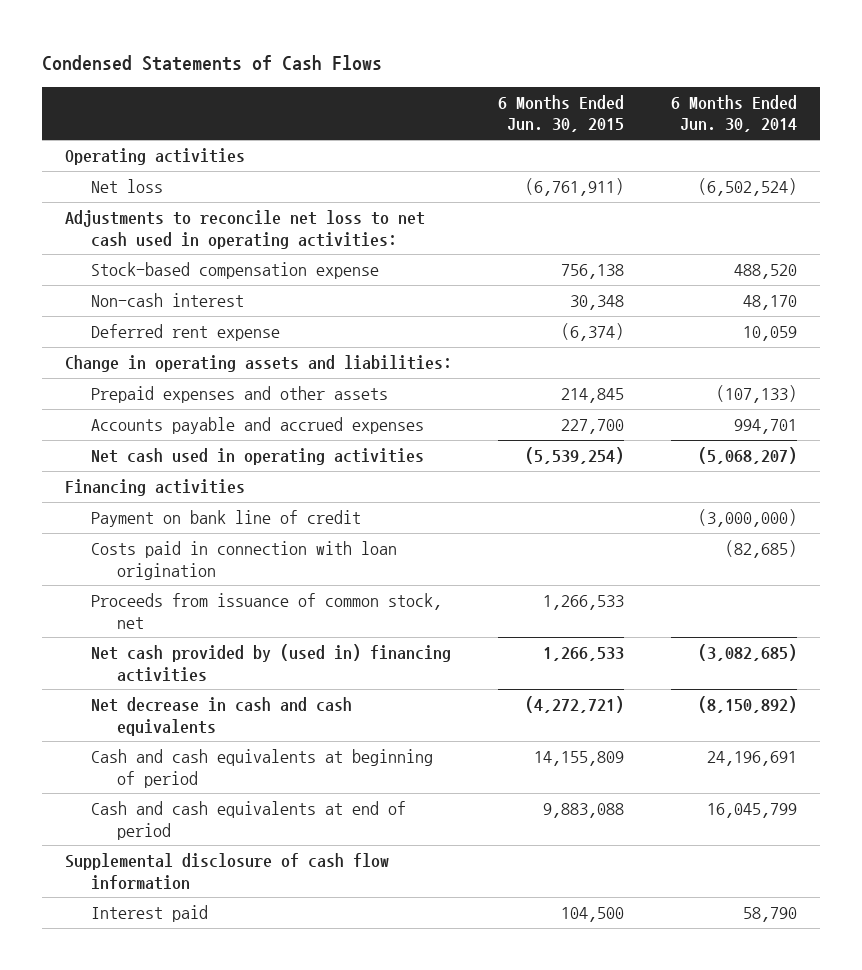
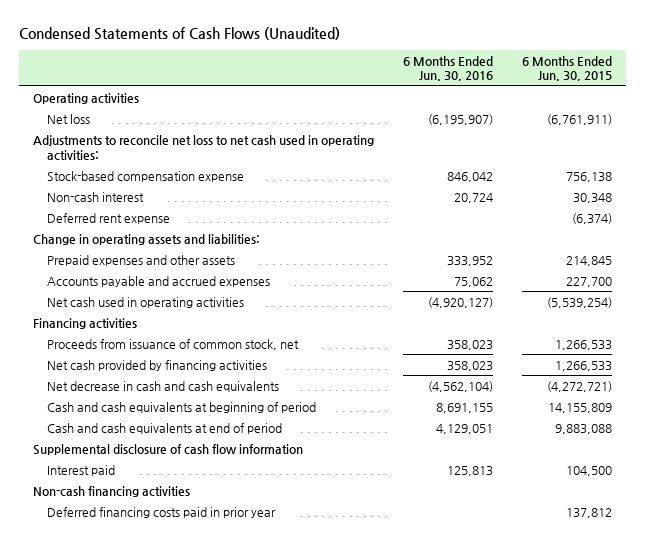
- Condensed Statements of Cash Flows
+ Condensed Statements of Cash Flows (Unaudited)
- | 6 Months Ended Jun. 30, 2015 | 6 Months Ended Jun. 30, 2014
+ | 6 Months Ended Jun. 30, 2016 | 6 Months Ended Jun. 30, 2015
- Payment on bank line of credit | | (3,000,000)
- Costs paid in connection with loan origination | | (82,685)
- Net cash provided by (used in) financing activities | 1,266,533 | (3,082,685)
+ Net cash provided by financing activities | 358,023 | 1,266,533
+ Non-cash financing activities
+ Deferred financing costs paid in prior year | | 137,812

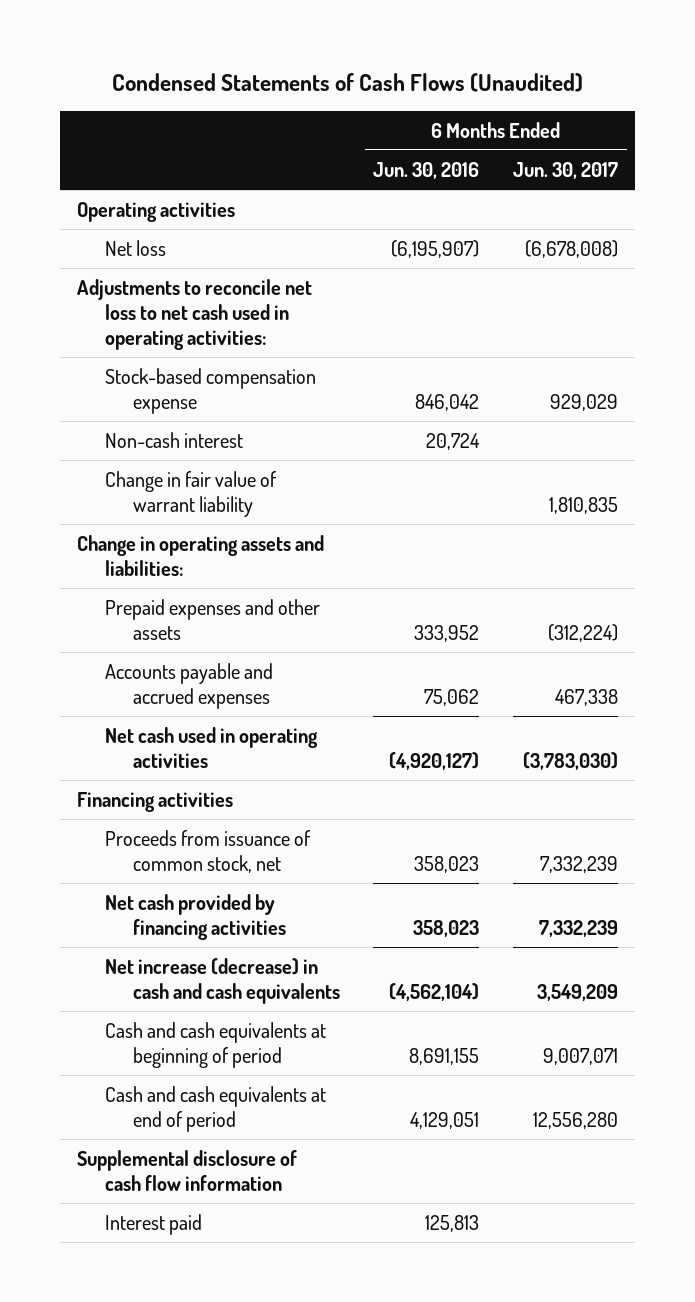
- | 6 Months Ended Jun. 30, 2016 | 6 Months Ended Jun. 30, 2015
+ | 6 Months Ended Jun. 30, 2016 | 6 Months Ended Jun. 30, 2017
- Deferred rent expense | | (6,374)
+ Change in fair value of warrant liability | | 1,810,835
- Net decrease in cash and cash equivalents | (4,562,104) | (4,272,721)
+ Net increase (decrease) in cash and cash equivalents | (4,562,104) | 3,549,209
- Non-cash financing activities
- Deferred financing costs paid in prior year | | 137,812

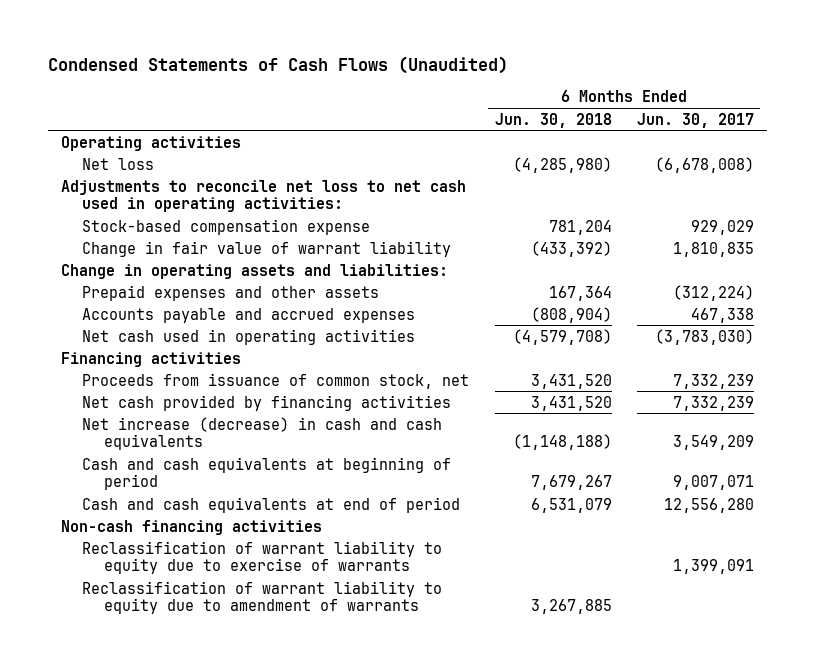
- | 6 Months Ended Jun. 30, 2016 | 6 Months Ended Jun. 30, 2017
+ | 6 Months Ended Jun. 30, 2018 | 6 Months Ended Jun. 30, 2017
- Non-cash interest | 20,724 |
- Supplemental disclosure of cash flow information
- Interest paid | 125,813 |
+ Non-cash financing activities
+ Reclassification of warrant liability to equity due to exercise of warrants | | 1,399,091
+ Reclassification of warrant liability to equity due to amendment of warrants | 3,267,885 |

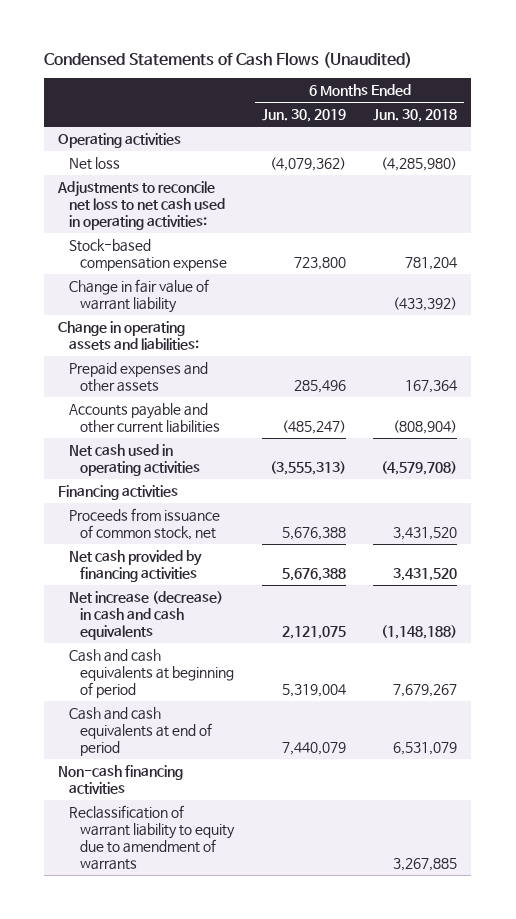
- | 6 Months Ended Jun. 30, 2018 | 6 Months Ended Jun. 30, 2017
+ | 6 Months Ended Jun. 30, 2019 | 6 Months Ended Jun. 30, 2018
- Accounts payable and accrued expenses | (808,904) | 467,338
+ Accounts payable and other current liabilities | (485,247) | (808,904)
- Reclassification of warrant liability to equity due to exercise of warrants | | 1,399,091

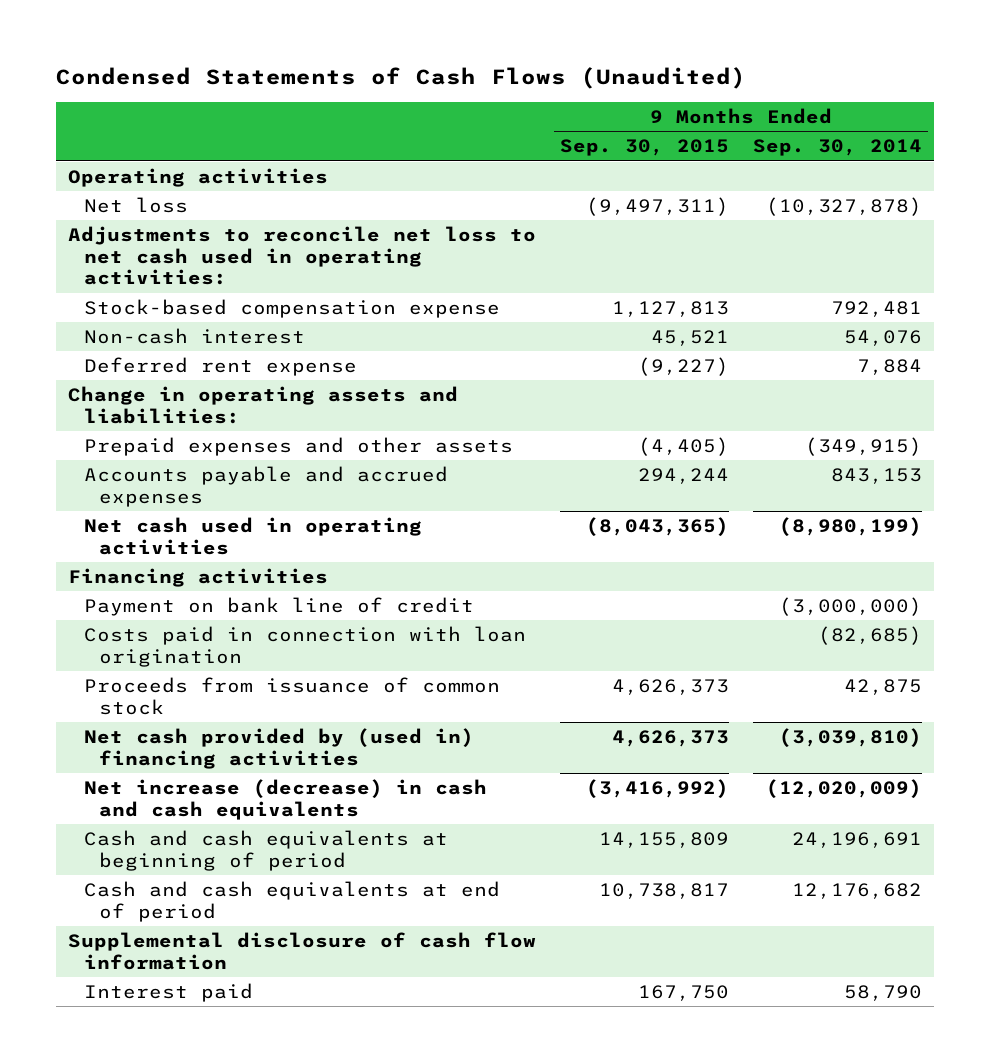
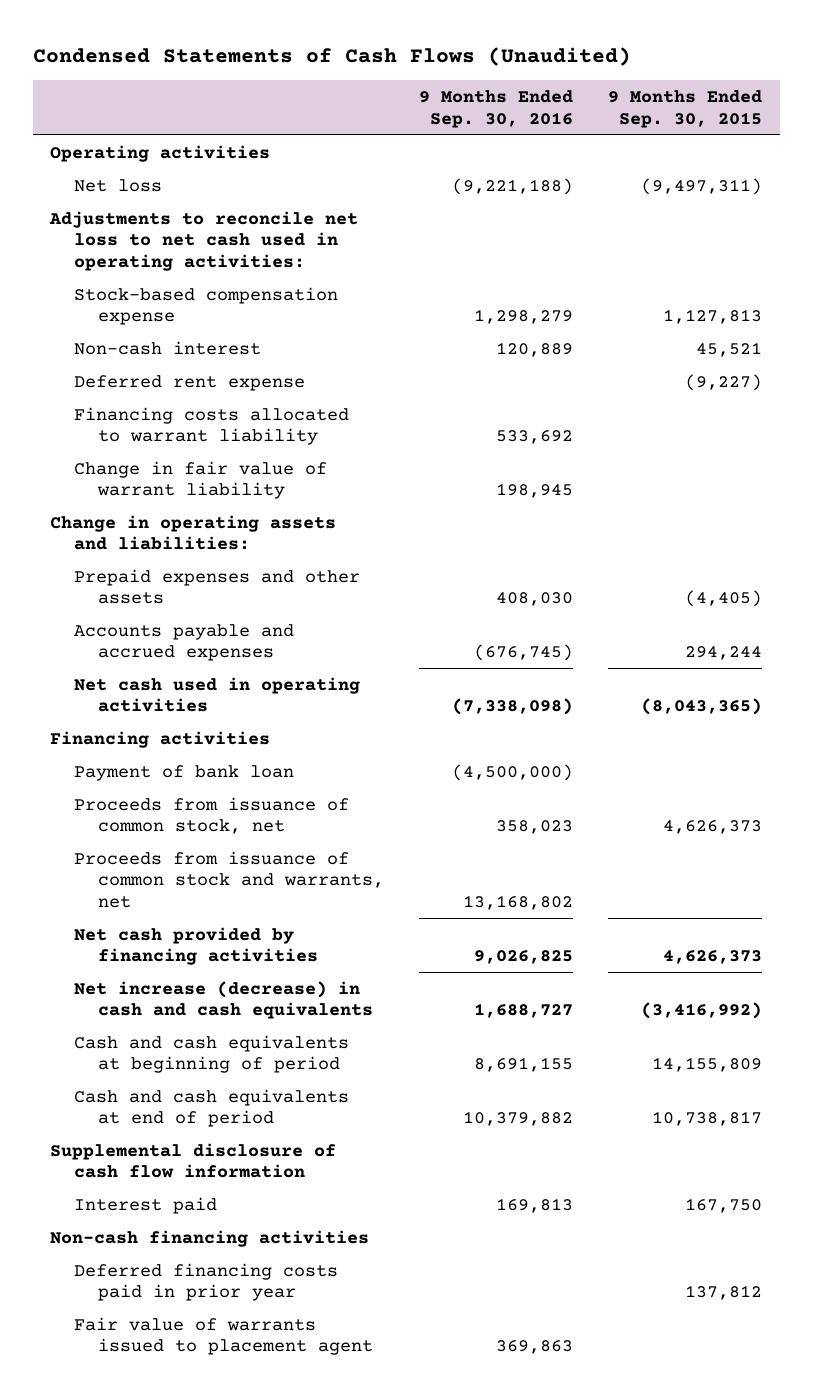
- | 9 Months Ended Sep. 30, 2015 | 9 Months Ended Sep. 30, 2014
+ | 9 Months Ended Sep. 30, 2016 | 9 Months Ended Sep. 30, 2015
+ Financing costs allocated to warrant liability | 533,692 |
+ Change in fair value of warrant liability | 198,945 |
- Payment on bank line of credit | | (3,000,000)
- Costs paid in connection with loan origination | | (82,685)
- Proceeds from issuance of common stock | 4,626,373 | 42,875
- Net cash provided by (used in) financing activities | 4,626,373 | (3,039,810)
+ Payment of bank loan | (4,500,000) |
+ Proceeds from issuance of common stock, net | 358,023 | 4,626,373
+ Proceeds from issuance of common stock and warrants, net | 13,168,802 |
+ Net cash provided by financing activities | 9,026,825 | 4,626,373
+ Non-cash financing activities
+ Deferred financing costs paid in prior year | | 137,812
+ Fair value of warrants issued to placement agent | 369,863 |

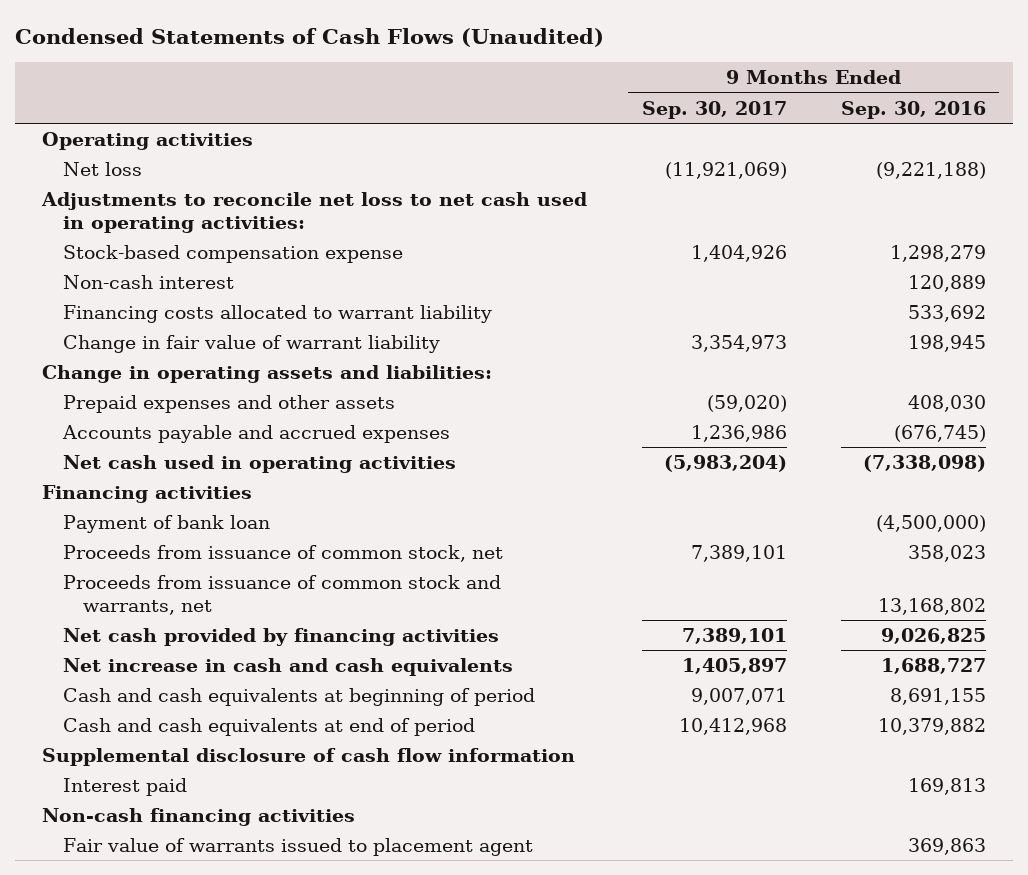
- | 9 Months Ended Sep. 30, 2016 | 9 Months Ended Sep. 30, 2015
+ | 9 Months Ended Sep. 30, 2017 | 9 Months Ended Sep. 30, 2016
- Deferred rent expense | | (9,227)
- Net increase (decrease) in cash and cash equivalents | 1,688,727 | (3,416,992)
+ Net increase in cash and cash equivalents | 1,405,897 | 1,688,727
- Deferred financing costs paid in prior year | | 137,812

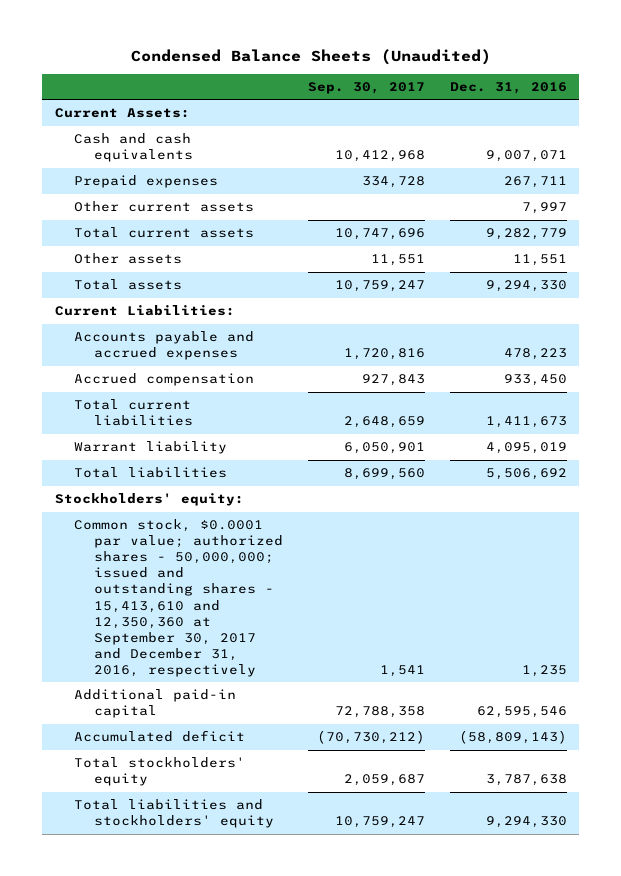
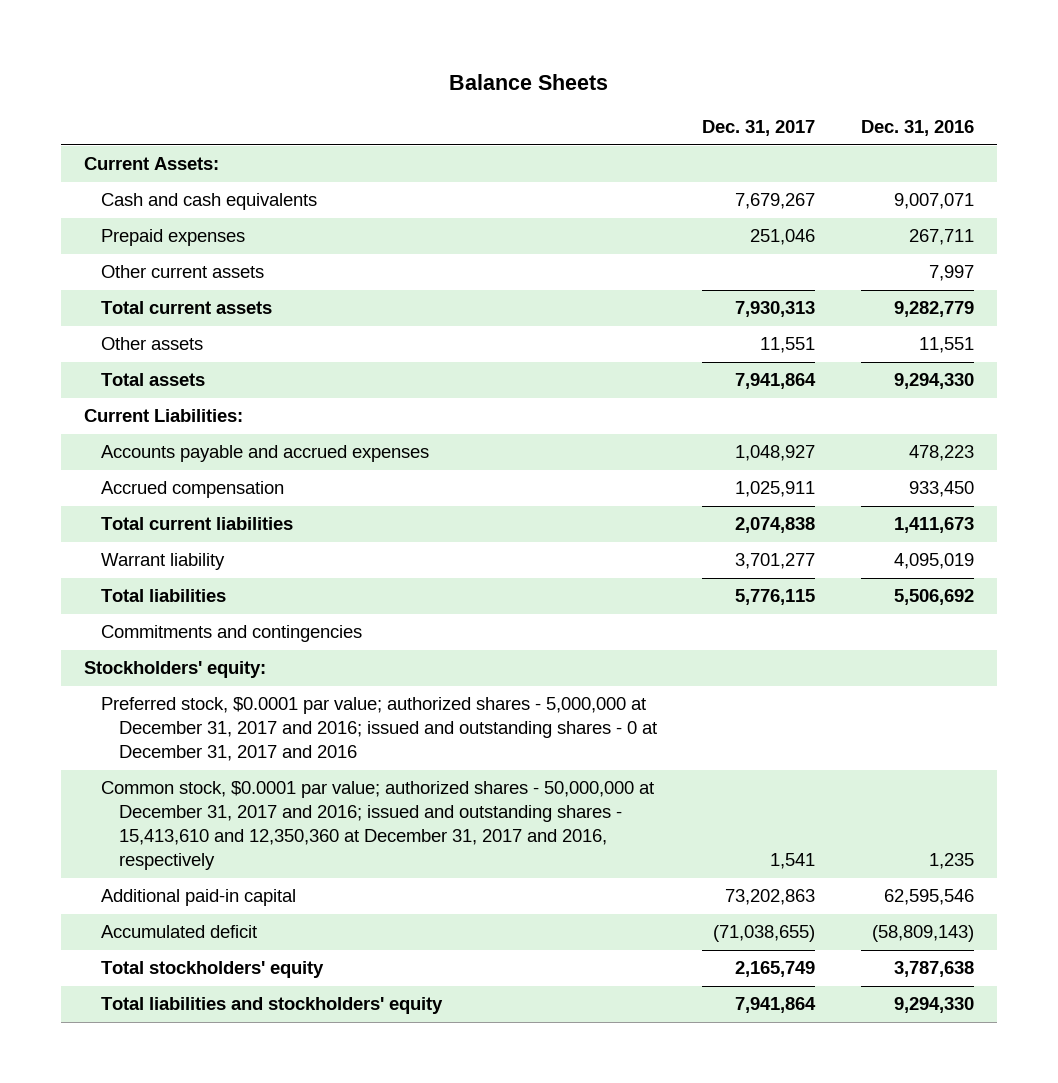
- Condensed Balance Sheets (Unaudited)
+ Balance Sheets
- | Sep. 30, 2017 | Dec. 31, 2016
+ | Dec. 31, 2017 | Dec. 31, 2016
+ Commitments and contingencies
- Common stock, $0.0001 par value; authorized shares - 50,000,000; issued and outstanding shares - 15,413,610 and 12,350,360 at September 30, 2017 and December 31, 2016, respectively | 1,541 | 1,235
+ Preferred stock, $0.0001 par value; authorized shares - 5,000,000 at December 31, 2017 and 2016; issued and outstanding shares - 0 at December 31, 2017 and 2016
+ Common stock, $0.0001 par value; authorized shares - 50,000,000 at December 31, 2017 and 2016; issued and outstanding shares - 15,413,610 and 12,350,360 at December 31, 2017 and 2016, respectively | 1,541 | 1,235

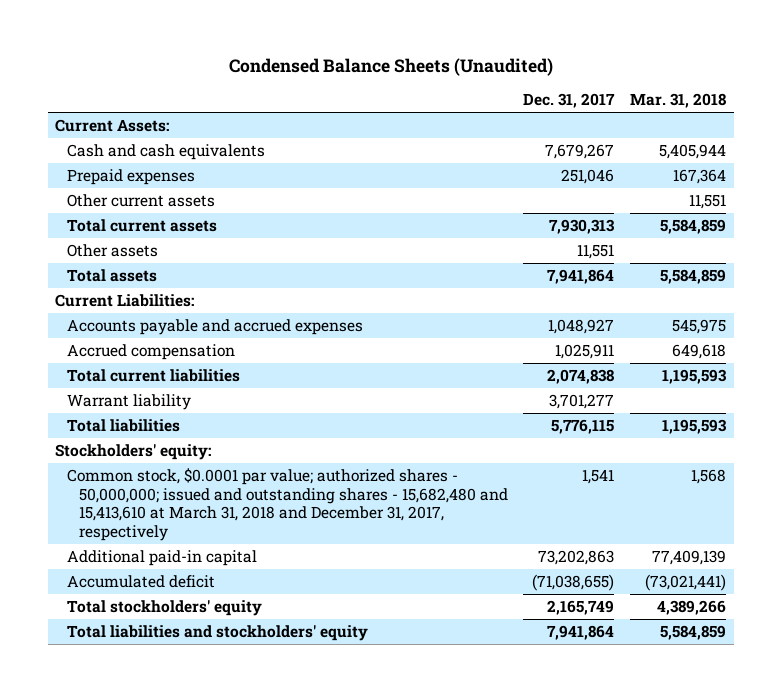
- Balance Sheets
+ Condensed Balance Sheets (Unaudited)
- | Dec. 31, 2017 | Dec. 31, 2016
+ | Dec. 31, 2017 | Mar. 31, 2018
- Commitments and contingencies
- Preferred stock, $0.0001 par value; authorized shares - 5,000,000 at December 31, 2017 and 2016; issued and outstanding shares - 0 at December 31, 2017 and 2016
- Common stock, $0.0001 par value; authorized shares - 50,000,000 at December 31, 2017 and 2016; issued and outstanding shares - 15,413,610 and 12,350,360 at December 31, 2017 and 2016, respectively | 1,541 | 1,235
+ Common stock, $0.0001 par value; authorized shares - 50,000,000; issued and outstanding shares - 15,682,480 and 15,413,610 at March 31, 2018 and December 31, 2017, respectively | 1,541 | 1,568

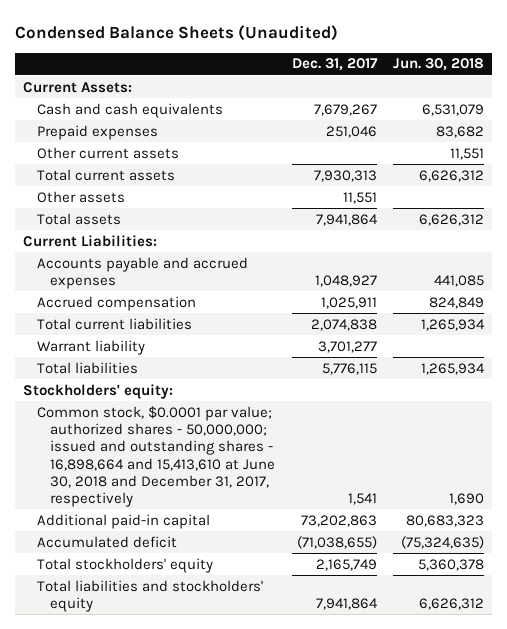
- | Dec. 31, 2017 | Mar. 31, 2018
+ | Dec. 31, 2017 | Jun. 30, 2018
- Common stock, $0.0001 par value; authorized shares - 50,000,000; issued and outstanding shares - 15,682,480 and 15,413,610 at March 31, 2018 and December 31, 2017, respectively | 1,541 | 1,568
+ Common stock, $0.0001 par value; authorized shares - 50,000,000; issued and outstanding shares - 16,898,664 and 15,413,610 at June 30, 2018 and December 31, 2017, respectively | 1,541 | 1,690

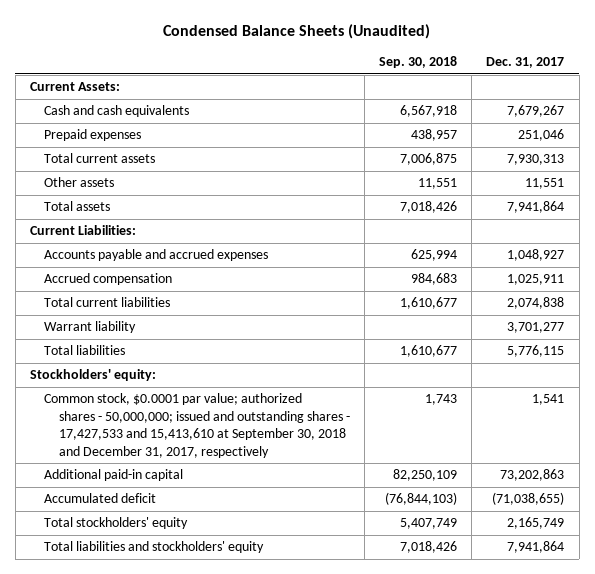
- | Dec. 31, 2017 | Jun. 30, 2018
+ | Sep. 30, 2018 | Dec. 31, 2017
- Other current assets | | 11,551
- Common stock, $0.0001 par value; authorized shares - 50,000,000; issued and outstanding shares - 16,898,664 and 15,413,610 at June 30, 2018 and December 31, 2017, respectively | 1,541 | 1,690
+ Common stock, $0.0001 par value; authorized shares - 50,000,000; issued and outstanding shares - 17,427,533 and 15,413,610 at September 30, 2018 and December 31, 2017, respectively | 1,743 | 1,541

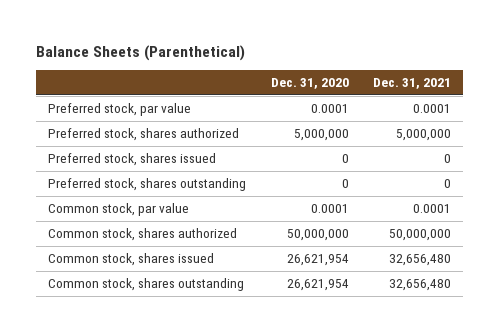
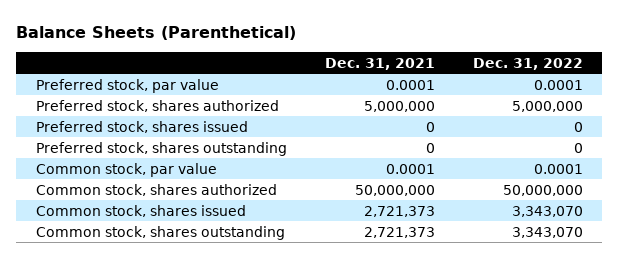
- | Dec. 31, 2020 | Dec. 31, 2021
+ | Dec. 31, 2021 | Dec. 31, 2022
- Common stock, shares issued | 26,621,954 | 32,656,480
- Common stock, shares outstanding | 26,621,954 | 32,656,480
+ Common stock, shares issued | 2,721,373 | 3,343,070
+ Common stock, shares outstanding | 2,721,373 | 3,343,070

